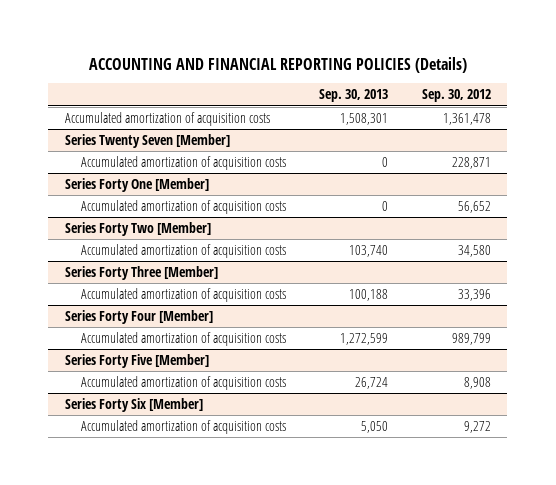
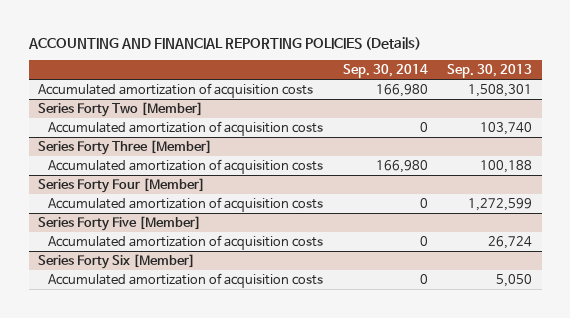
- | Sep. 30, 2013 | Sep. 30, 2012
+ | Sep. 30, 2014 | Sep. 30, 2013
- Series Twenty Seven [Member]
- Accumulated amortization of acquisition costs | 0 | 228,871
- Series Forty One [Member]
- Accumulated amortization of acquisition costs | 0 | 56,652

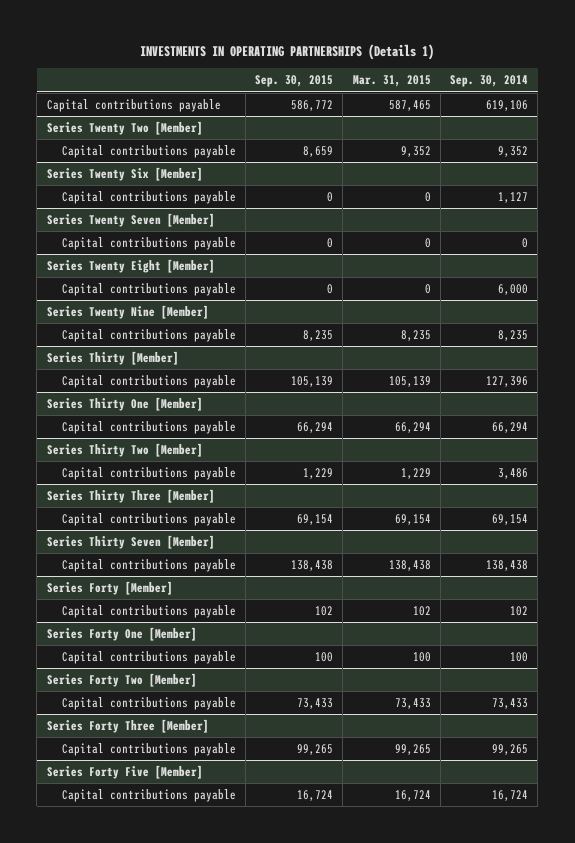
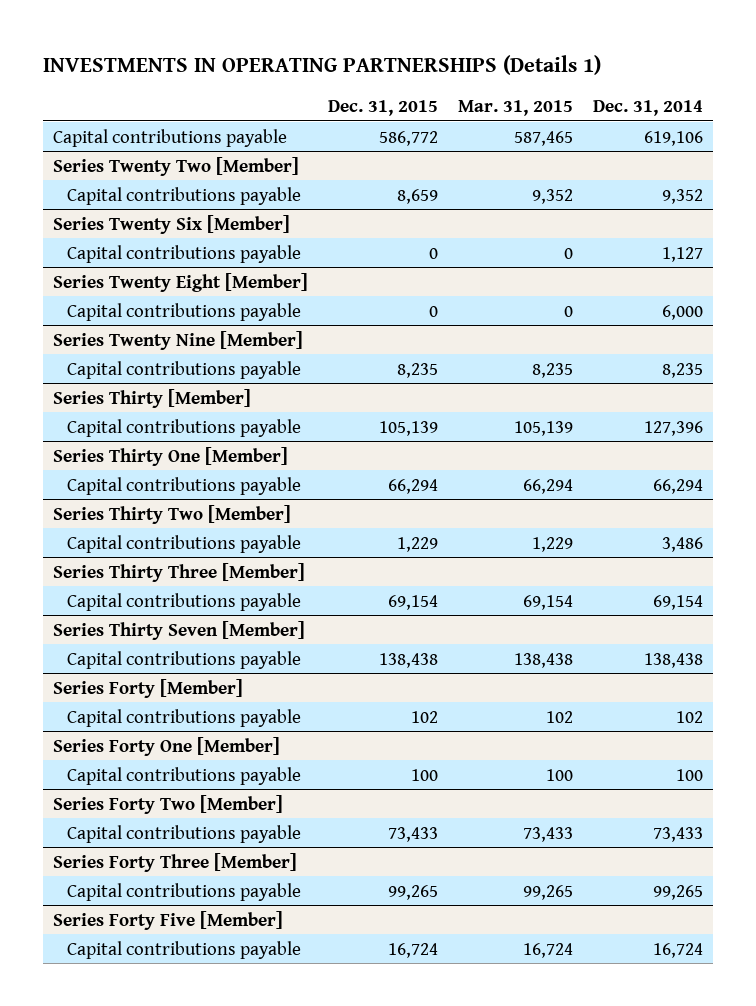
- | Sep. 30, 2015 | Mar. 31, 2015 | Sep. 30, 2014
+ | Dec. 31, 2015 | Mar. 31, 2015 | Dec. 31, 2014
- Series Twenty Seven [Member]
- Capital contributions payable | 0 | 0 | 0

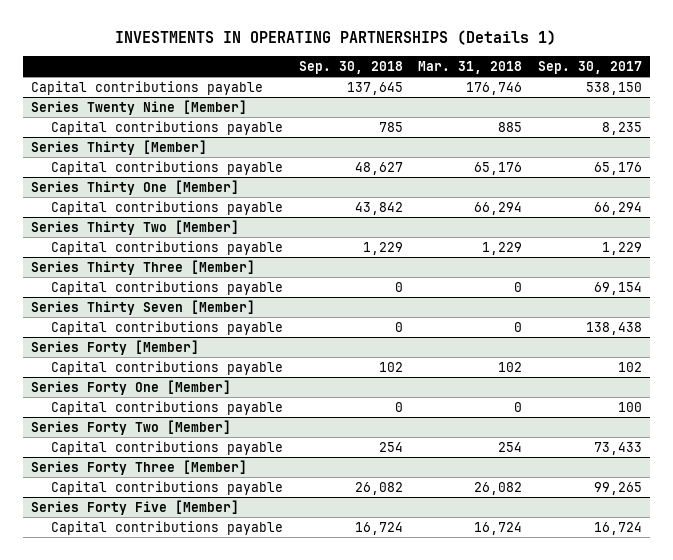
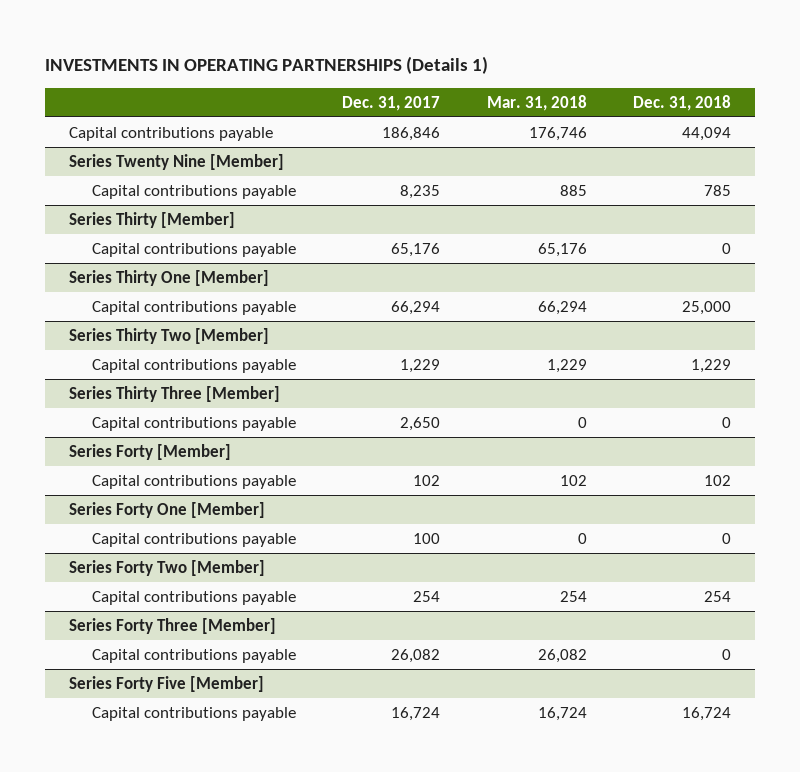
- | Sep. 30, 2018 | Mar. 31, 2018 | Sep. 30, 2017
+ | Dec. 31, 2017 | Mar. 31, 2018 | Dec. 31, 2018
- Series Thirty Seven [Member]
- Capital contributions payable | 0 | 0 | 138,438

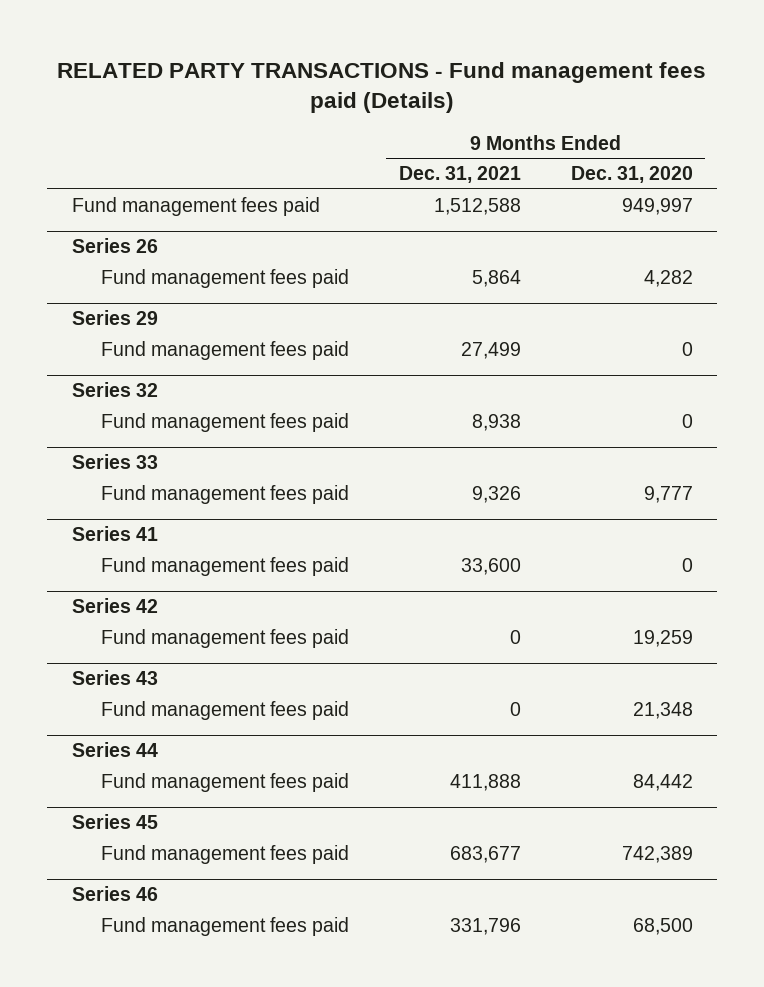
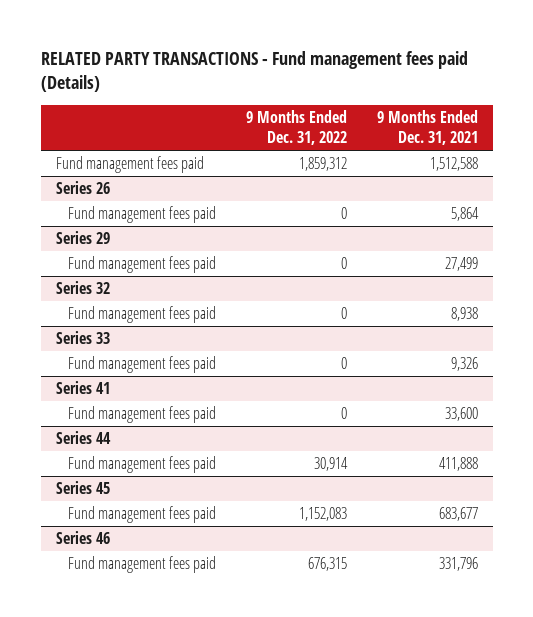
- | 9 Months Ended Dec. 31, 2021 | 9 Months Ended Dec. 31, 2020
+ | 9 Months Ended Dec. 31, 2022 | 9 Months Ended Dec. 31, 2021
- Series 42
- Fund management fees paid | 0 | 19,259
- Series 43
- Fund management fees paid | 0 | 21,348

